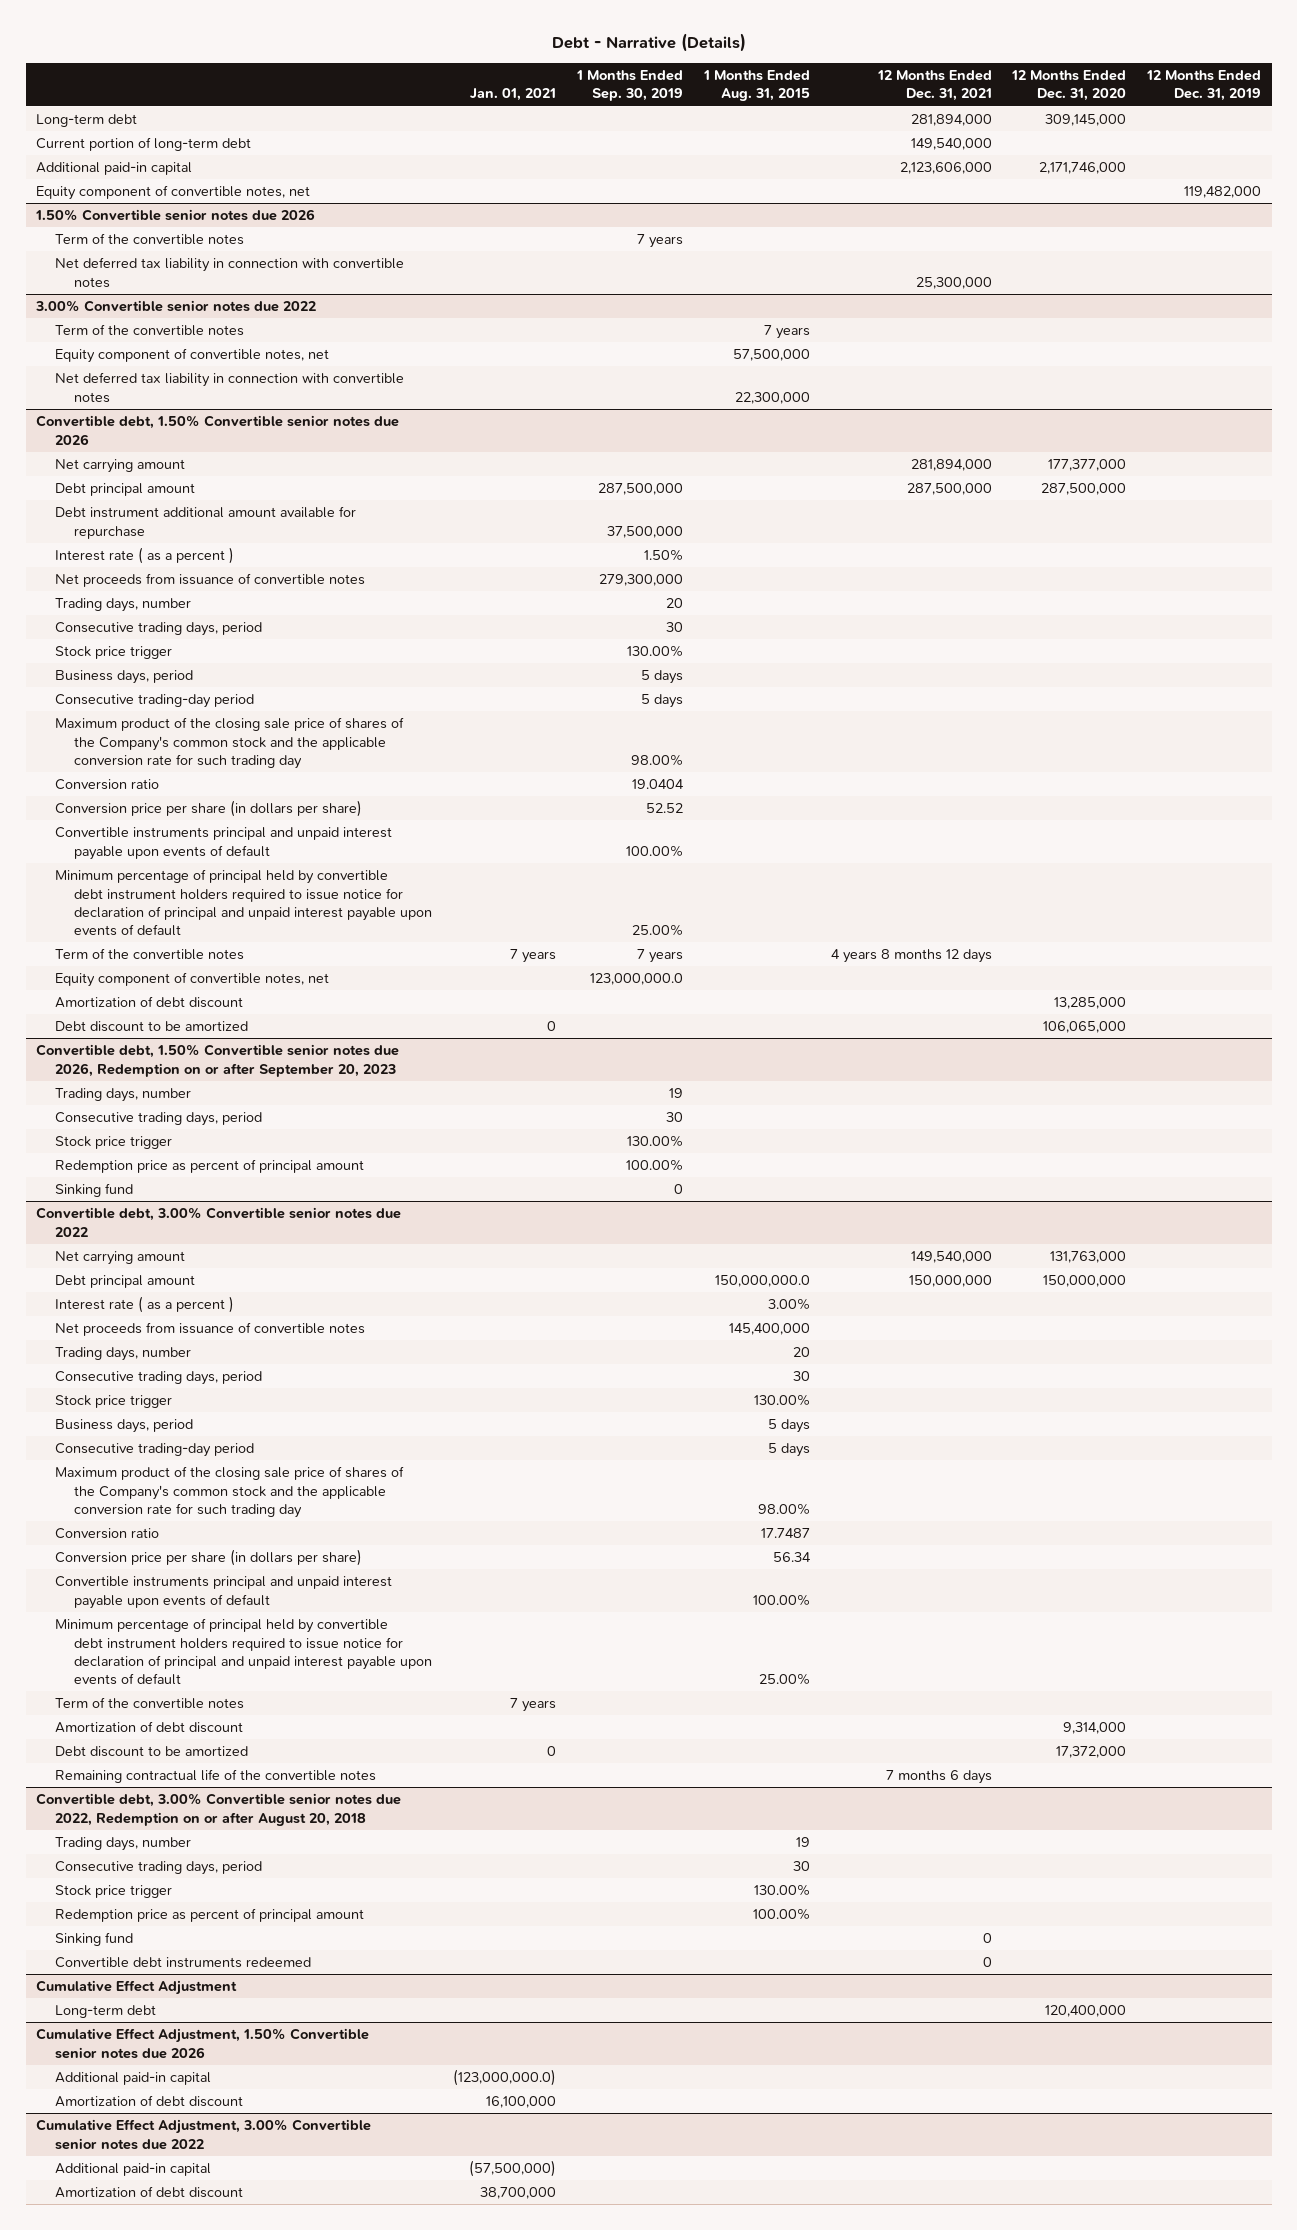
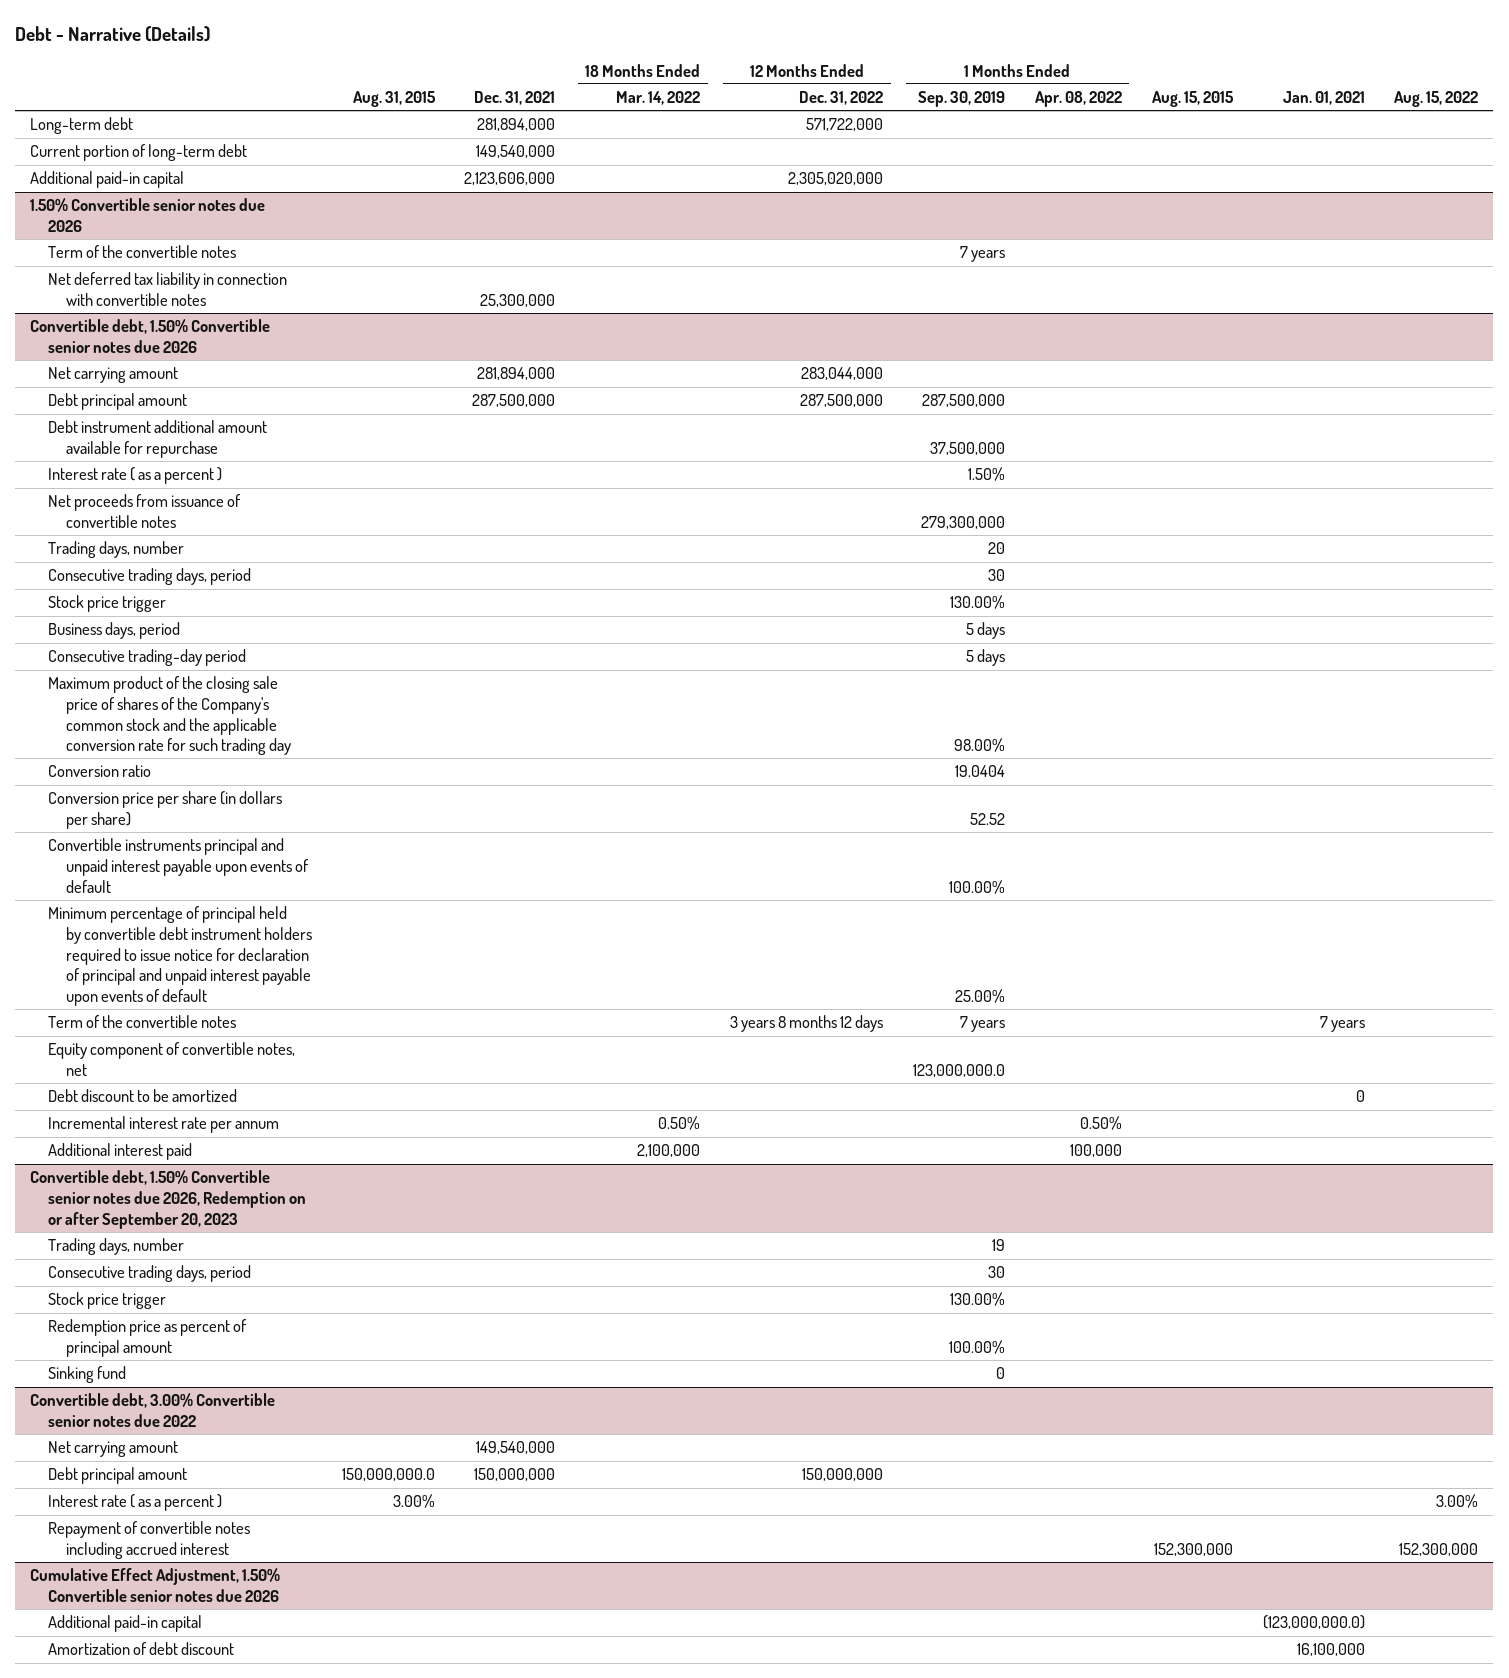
- | Jan. 01, 2021 | 1 Months Ended Sep. 30, 2019 | 1 Months Ended Aug. 31, 2015 | 12 Months Ended Dec. 31, 2021 | 12 Months Ended Dec. 31, 2020 | 12 Months Ended Dec. 31, 2019
+ | Aug. 31, 2015 | Dec. 31, 2021 | 18 Months Ended Mar. 14, 2022 | 12 Months Ended Dec. 31, 2022 | 1 Months Ended Sep. 30, 2019 | 1 Months Ended Apr. 08, 2022 | Aug. 15, 2015 | Jan. 01, 2021 | Aug. 15, 2022
- Equity component of convertible notes, net | | | | | | 119,482,000
- 3.00% Convertible senior notes due 2022
- Term of the convertible notes | | | 7 years | | |
- Equity component of convertible notes, net | | | 57,500,000 | | |
- Net deferred tax liability in connection with convertible notes | | | 22,300,000 | | |
@ Convertible debt, 1.50% Convertible senior notes due 2026
- Amortization of debt discount | | | | | 13,285,000 |
+ Incremental interest rate per annum | | | 0.50% | | | 0.50% | | |
+ Additional interest paid | | | 2,100,000 | | | 100,000 | | |
@ Convertible debt, 3.00% Convertible senior notes due 2022
- Net proceeds from issuance of convertible notes | | | 145,400,000 | | |
- Trading days, number | | | 20 | | |
- Consecutive trading days, period | | | 30 | | |
- Stock price trigger | | | 130.00% | | |
- Business days, period | | | 5 days | | |
- Consecutive trading-day period | | | 5 days | | |
- Maximum product of the closing sale price of shares of the Company's common stock and the applicable conversion rate for such trading day | | | 98.00% | | |
- Conversion ratio | | | 17.7487 | | |
- Conversion price per share (in dollars per share) | | | 56.34 | | |
- Convertible instruments principal and unpaid interest payable upon events of default | | | 100.00% | | |
- Minimum percentage of principal held by convertible debt instrument holders required to issue notice for declaration of principal and unpaid interest payable upon events of default | | | 25.00% | | |
- Term of the convertible notes | 7 years | | | | |
- Amortization of debt discount | | | | | 9,314,000 |
- Debt discount to be amortized | 0 | | | | 17,372,000 |
- Remaining contractual life of the convertible notes | | | | 7 months 6 days | |
- Convertible debt, 3.00% Convertible senior notes due 2022, Redemption on or after August 20, 2018
- Trading days, number | | | 19 | | |
- Consecutive trading days, period | | | 30 | | |
- Stock price trigger | | | 130.00% | | |
- Redemption price as percent of principal amount | | | 100.00% | | |
- Sinking fund | | | | 0 | |
- Convertible debt instruments redeemed | | | | 0 | |
- Cumulative Effect Adjustment
- Long-term debt | | | | | 120,400,000 |
@ Convertible debt, 3.00% Convertible senior notes due 2022
+ Repayment of convertible notes including accrued interest | | | | | | | 152,300,000 | | 152,300,000
- Cumulative Effect Adjustment, 3.00% Convertible senior notes due 2022
- Additional paid-in capital | (57,500,000) | | | | |
- Amortization of debt discount | 38,700,000 | | | | |

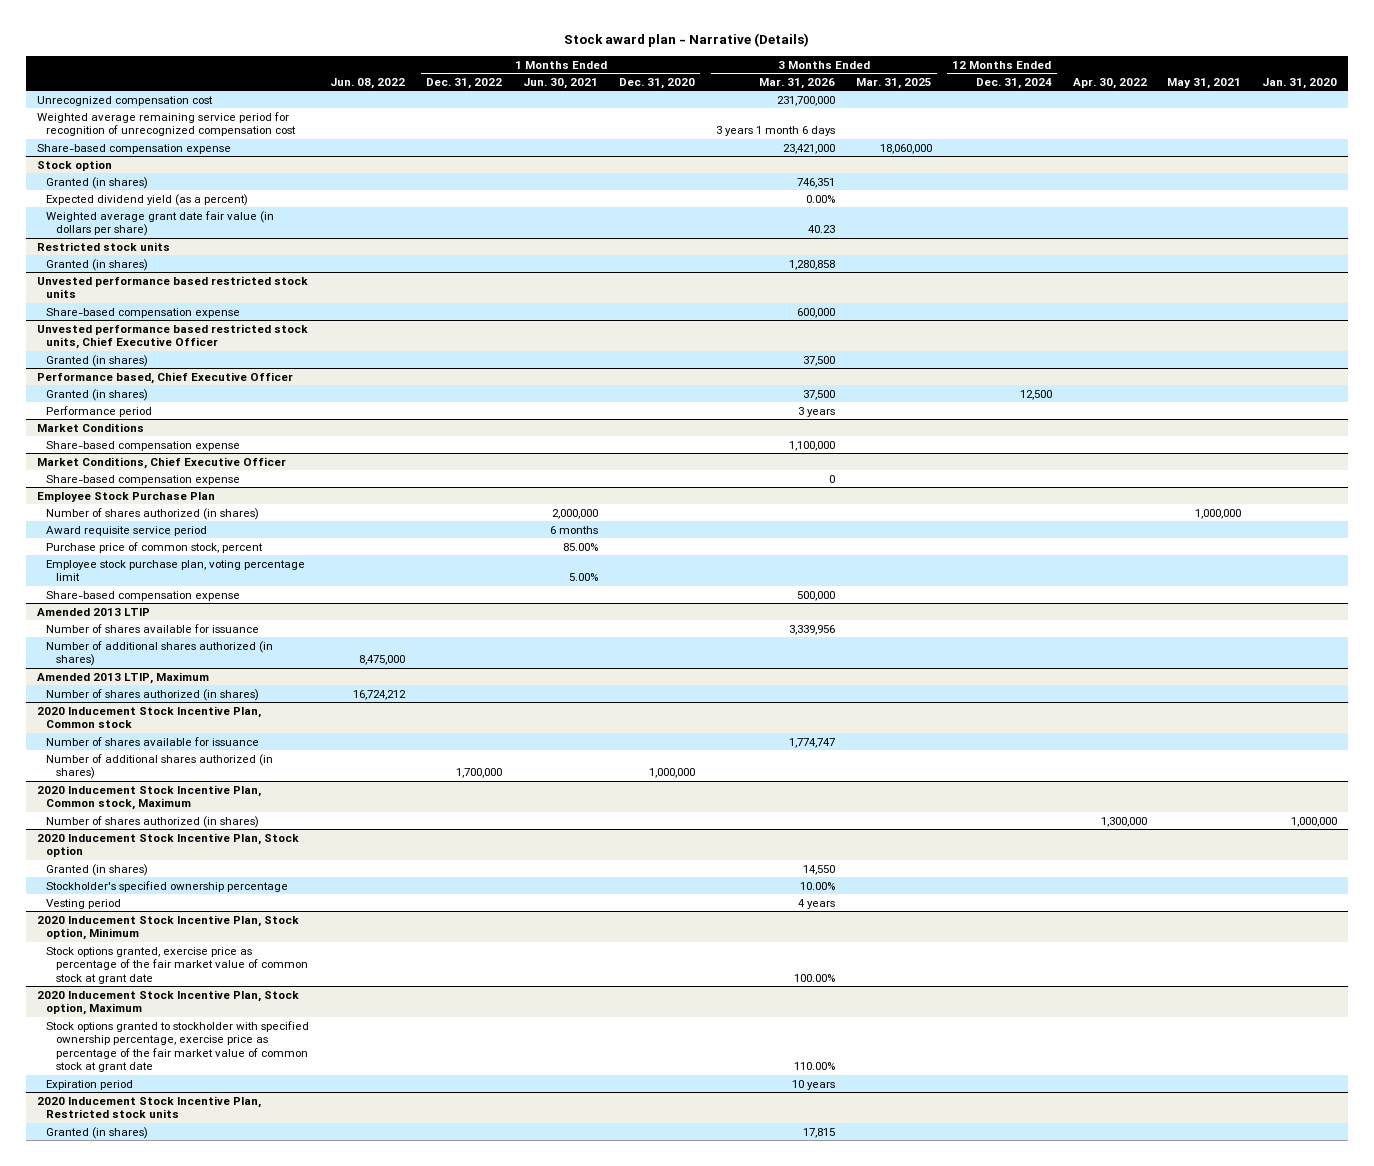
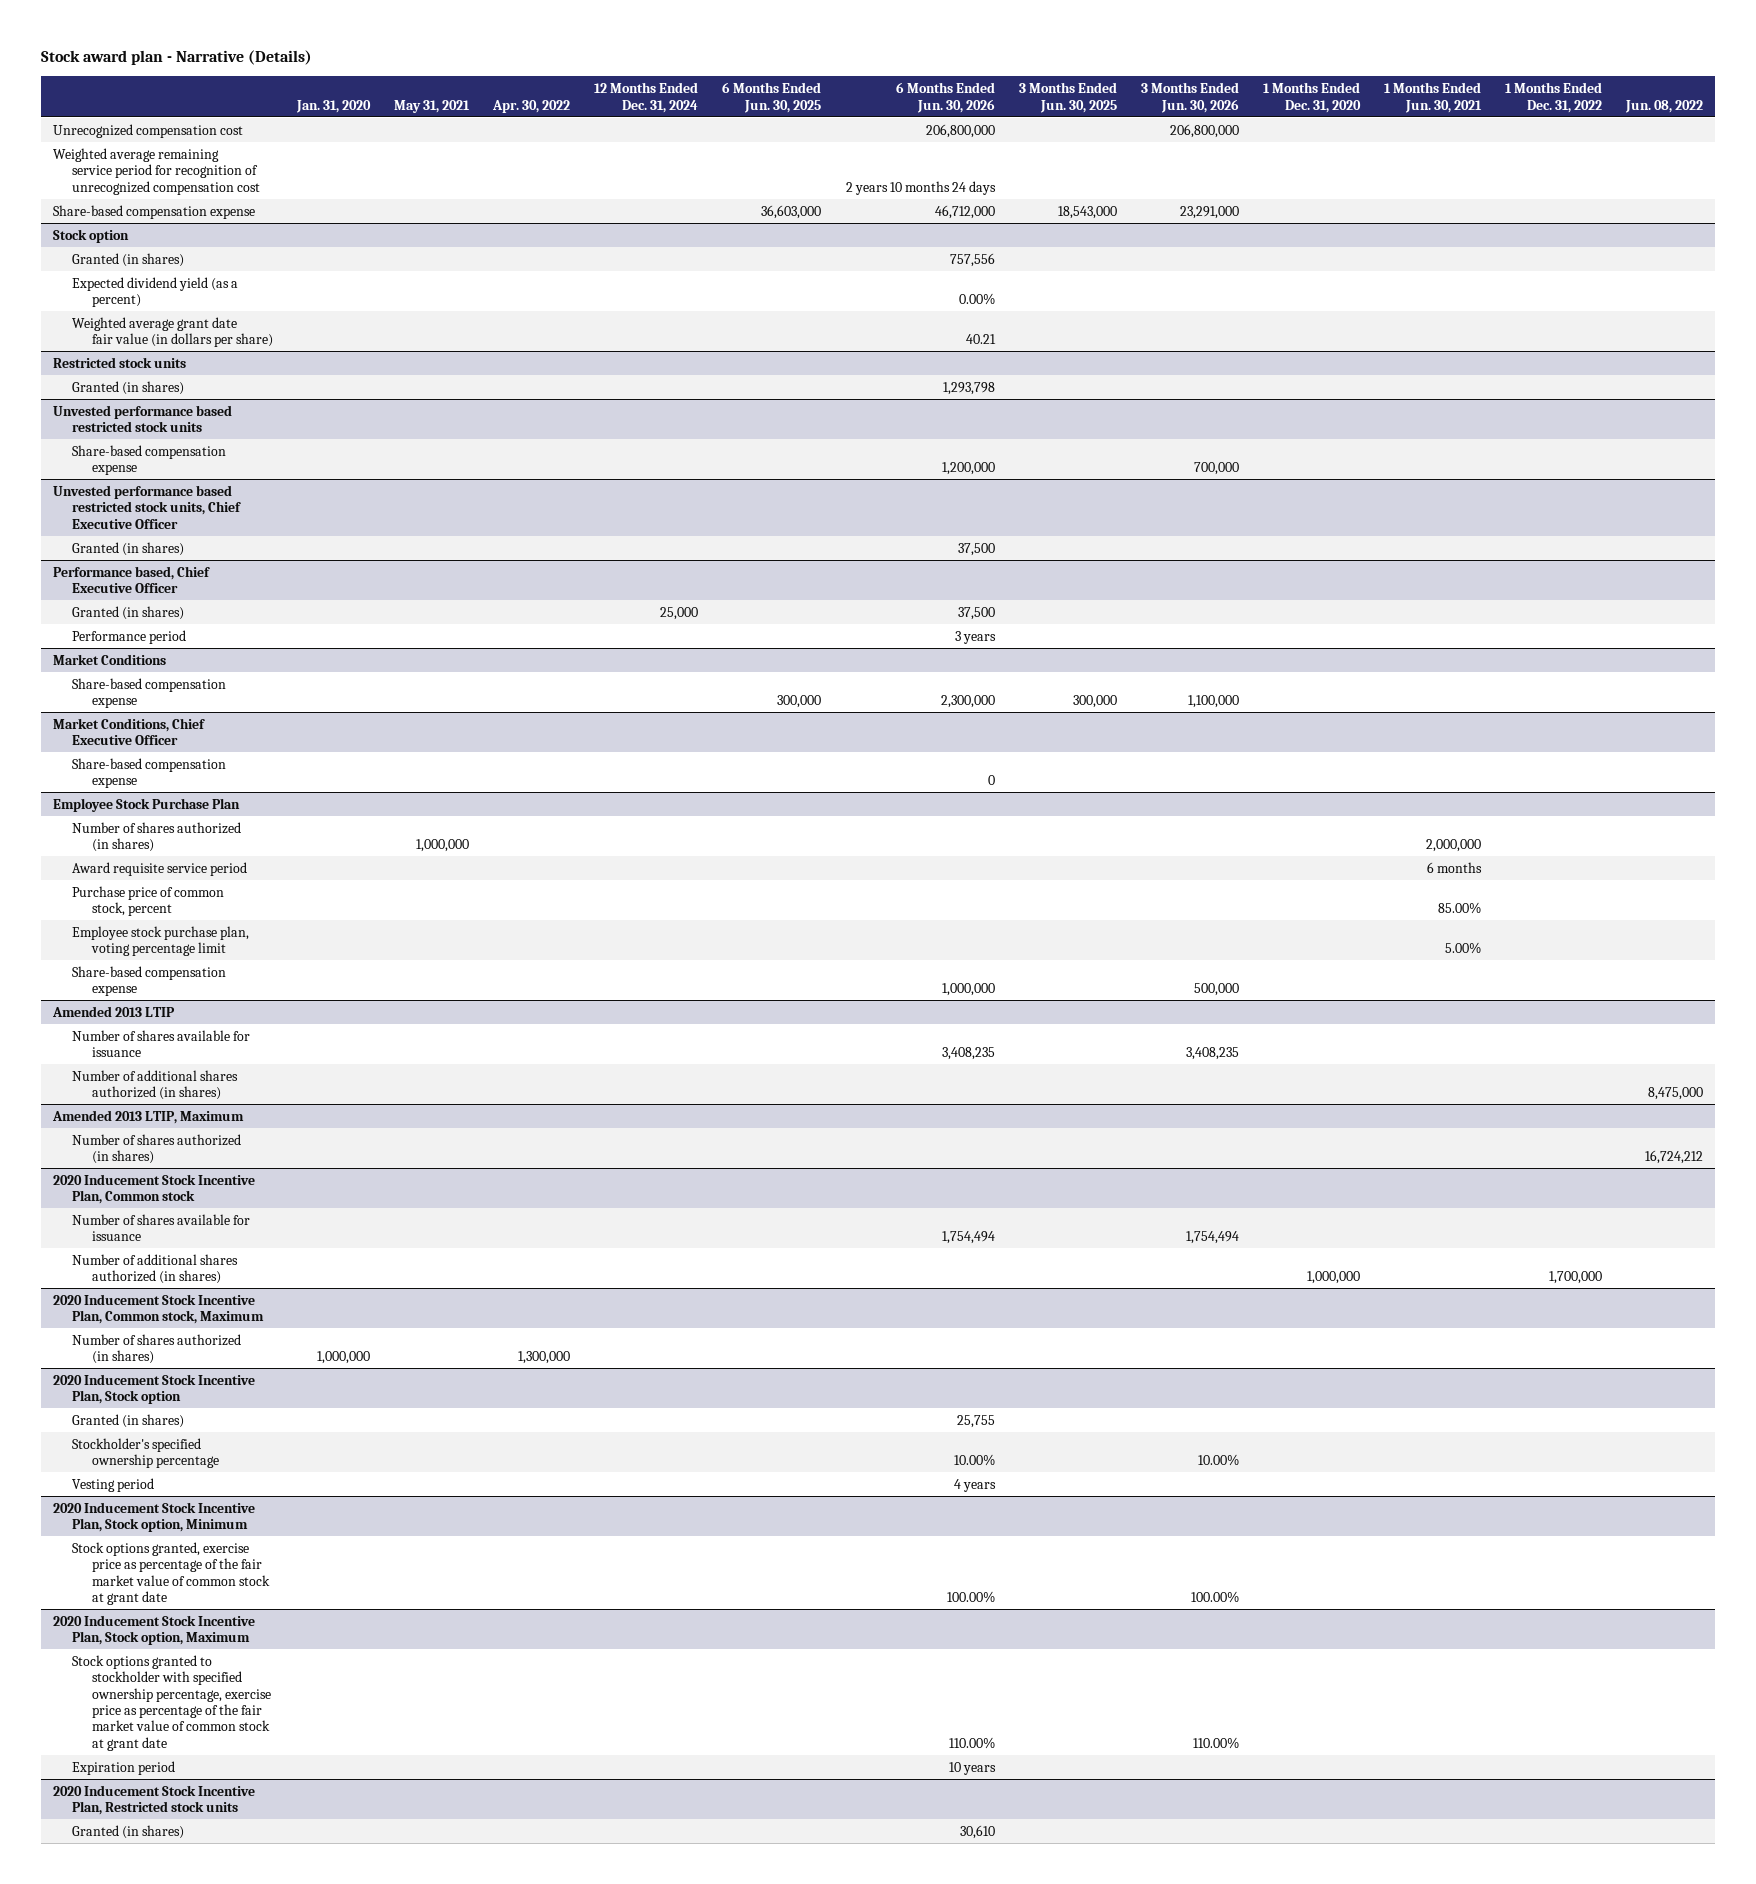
- | Jun. 08, 2022 | 1 Months Ended Dec. 31, 2022 | 1 Months Ended Jun. 30, 2021 | 1 Months Ended Dec. 31, 2020 | 3 Months Ended Mar. 31, 2026 | 3 Months Ended Mar. 31, 2025 | 12 Months Ended Dec. 31, 2024 | Apr. 30, 2022 | May 31, 2021 | Jan. 31, 2020
+ | Jan. 31, 2020 | May 31, 2021 | Apr. 30, 2022 | 12 Months Ended Dec. 31, 2024 | 6 Months Ended Jun. 30, 2025 | 6 Months Ended Jun. 30, 2026 | 3 Months Ended Jun. 30, 2025 | 3 Months Ended Jun. 30, 2026 | 1 Months Ended Dec. 31, 2020 | 1 Months Ended Jun. 30, 2021 | 1 Months Ended Dec. 31, 2022 | Jun. 08, 2022
@ Performance based, Chief Executive Officer
- Granted (in shares) | | | | | 37,500 | | 12,500 | | |
+ Granted (in shares) | | | | 25,000 | | 37,500 | | | | | |

